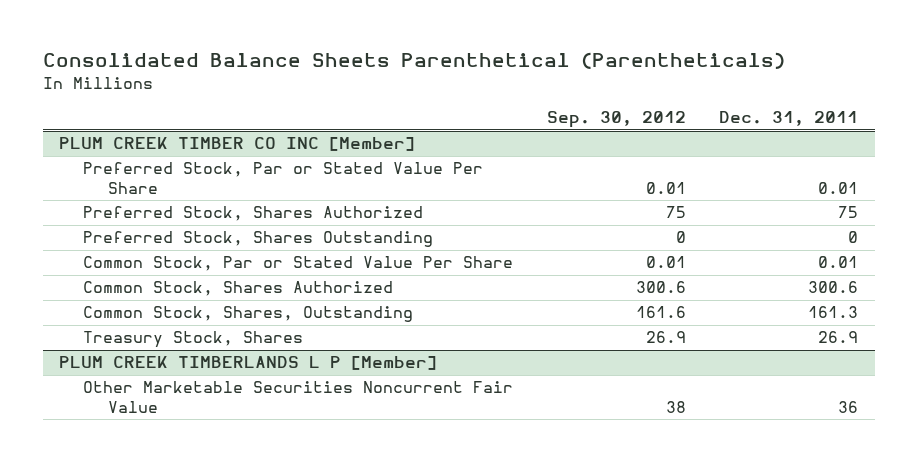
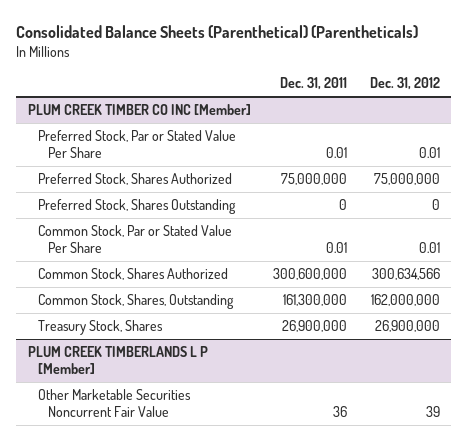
- Consolidated Balance Sheets Parenthetical (Parentheticals)
+ Consolidated Balance Sheets (Parenthetical) (Parentheticals)
- | Sep. 30, 2012 | Dec. 31, 2011
+ | Dec. 31, 2011 | Dec. 31, 2012
@ PLUM CREEK TIMBER CO INC [Member]
- Preferred Stock, Shares Authorized | 75 | 75
+ Preferred Stock, Shares Authorized | 75,000,000 | 75,000,000
- Common Stock, Shares Authorized | 300.6 | 300.6
- Common Stock, Shares, Outstanding | 161.6 | 161.3
- Treasury Stock, Shares | 26.9 | 26.9
+ Common Stock, Shares Authorized | 300,600,000 | 300,634,566
+ Common Stock, Shares, Outstanding | 161,300,000 | 162,000,000
+ Treasury Stock, Shares | 26,900,000 | 26,900,000

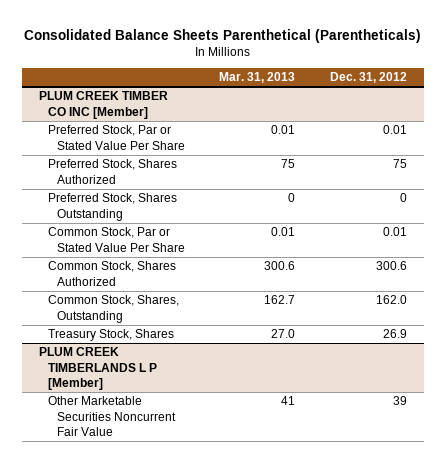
- Consolidated Balance Sheets (Parenthetical) (Parentheticals)
+ Consolidated Balance Sheets Parenthetical (Parentheticals)
- | Dec. 31, 2011 | Dec. 31, 2012
+ | Mar. 31, 2013 | Dec. 31, 2012
@ PLUM CREEK TIMBER CO INC [Member]
- Preferred Stock, Shares Authorized | 75,000,000 | 75,000,000
+ Preferred Stock, Shares Authorized | 75 | 75
- Common Stock, Shares Authorized | 300,600,000 | 300,634,566
- Common Stock, Shares, Outstanding | 161,300,000 | 162,000,000
- Treasury Stock, Shares | 26,900,000 | 26,900,000
+ Common Stock, Shares Authorized | 300.6 | 300.6
+ Common Stock, Shares, Outstanding | 162.7 | 162.0
+ Treasury Stock, Shares | 27.0 | 26.9

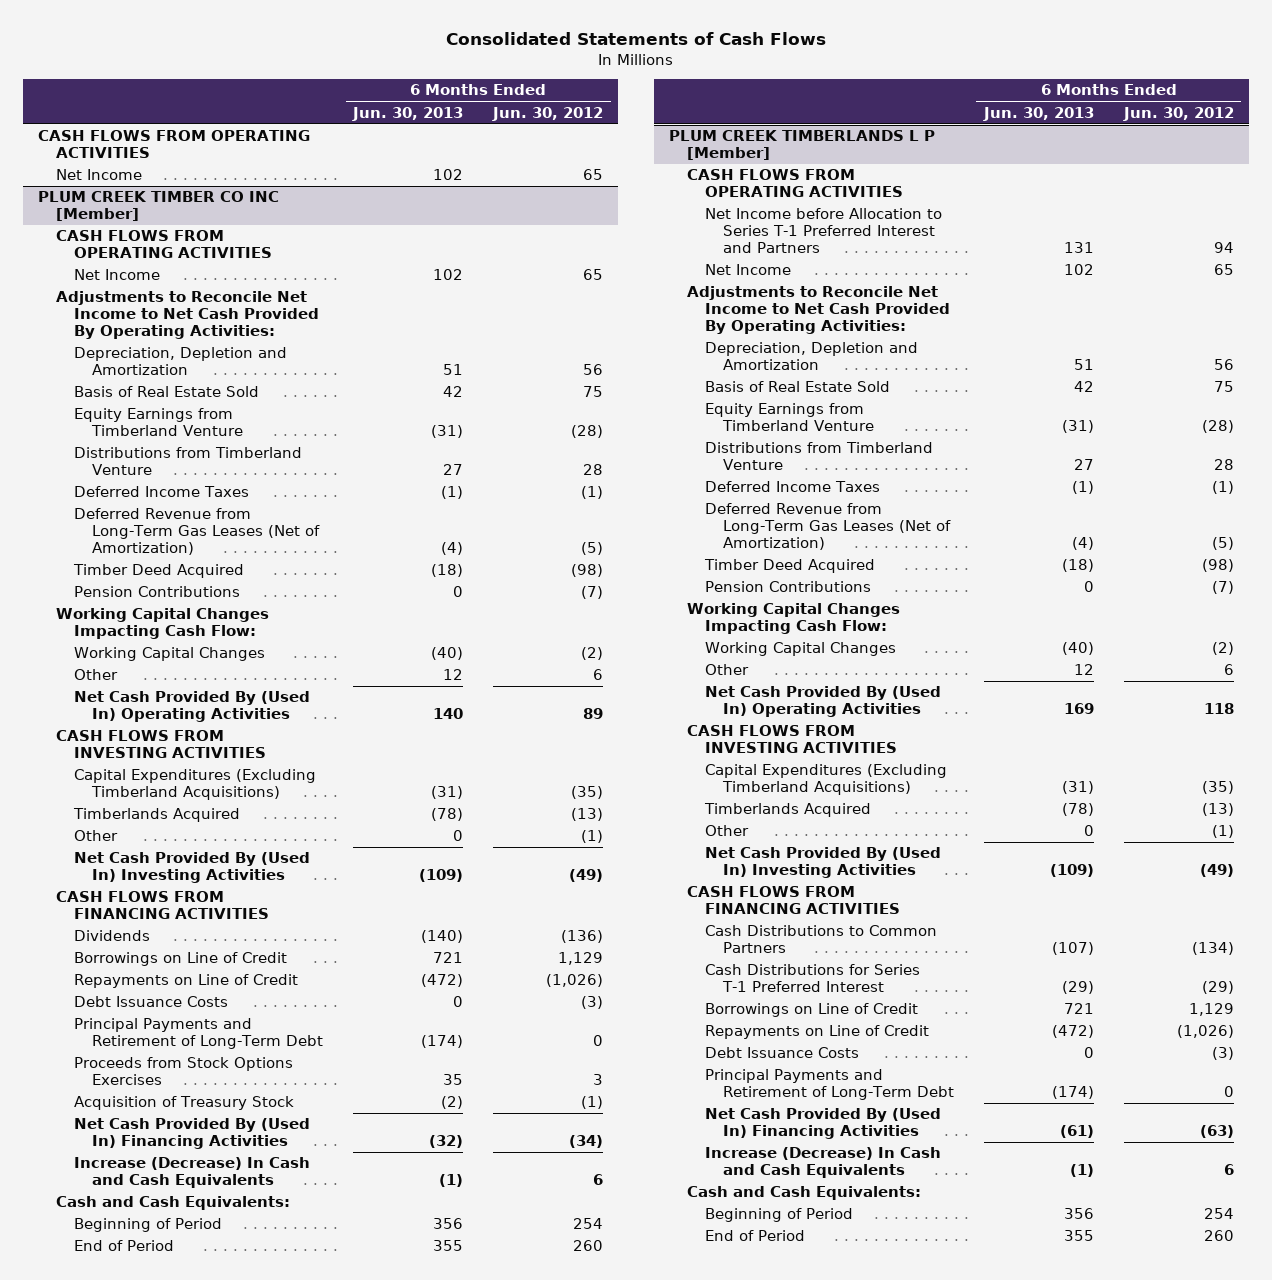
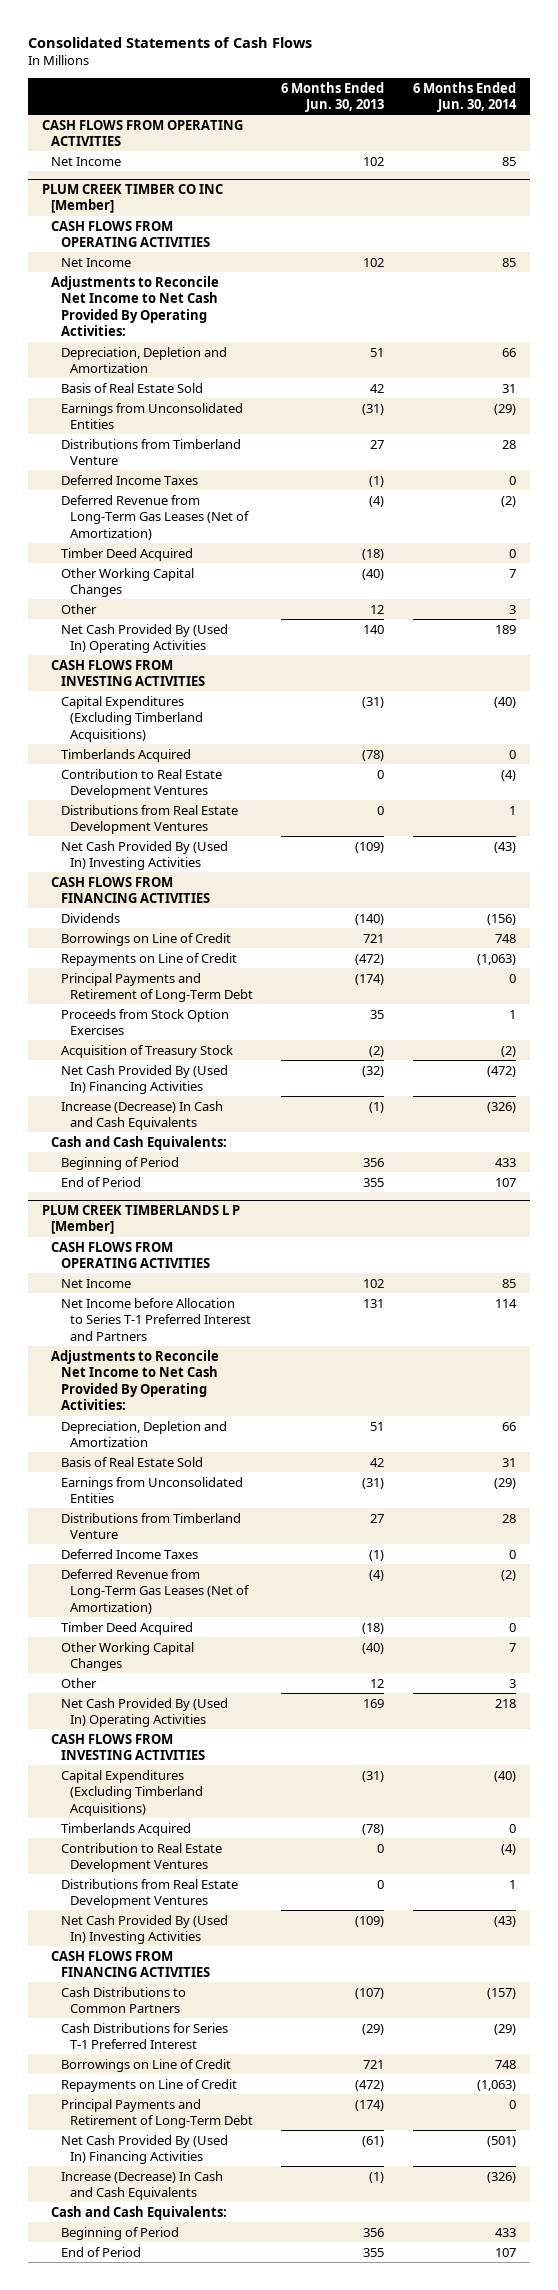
- | 6 Months Ended Jun. 30, 2013 | 6 Months Ended Jun. 30, 2012
+ | 6 Months Ended Jun. 30, 2013 | 6 Months Ended Jun. 30, 2014
@ PLUM CREEK TIMBER CO INC [Member]
- Equity Earnings from Timberland Venture | (31) | (28)
+ Earnings from Unconsolidated Entities | (31) | (29)
- Pension Contributions | 0 | (7)
- Working Capital Changes Impacting Cash Flow:
- Working Capital Changes | (40) | (2)
+ Other Working Capital Changes | (40) | 7
- Other | 0 | (1)
+ Contribution to Real Estate Development Ventures | 0 | (4)
+ Distributions from Real Estate Development Ventures | 0 | 1
- Debt Issuance Costs | 0 | (3)
- Proceeds from Stock Options Exercises | 35 | 3
+ Proceeds from Stock Option Exercises | 35 | 1
@ PLUM CREEK TIMBERLANDS L P [Member]
moved down: Net Income before Allocation to Series T-1 Preferred Interest and Partners | 131 | 114
- Equity Earnings from Timberland Venture | (31) | (28)
+ Earnings from Unconsolidated Entities | (31) | (29)
- Pension Contributions | 0 | (7)
- Working Capital Changes Impacting Cash Flow:
- Working Capital Changes | (40) | (2)
+ Other Working Capital Changes | (40) | 7
- Other | 0 | (1)
+ Contribution to Real Estate Development Ventures | 0 | (4)
+ Distributions from Real Estate Development Ventures | 0 | 1
- Debt Issuance Costs | 0 | (3)

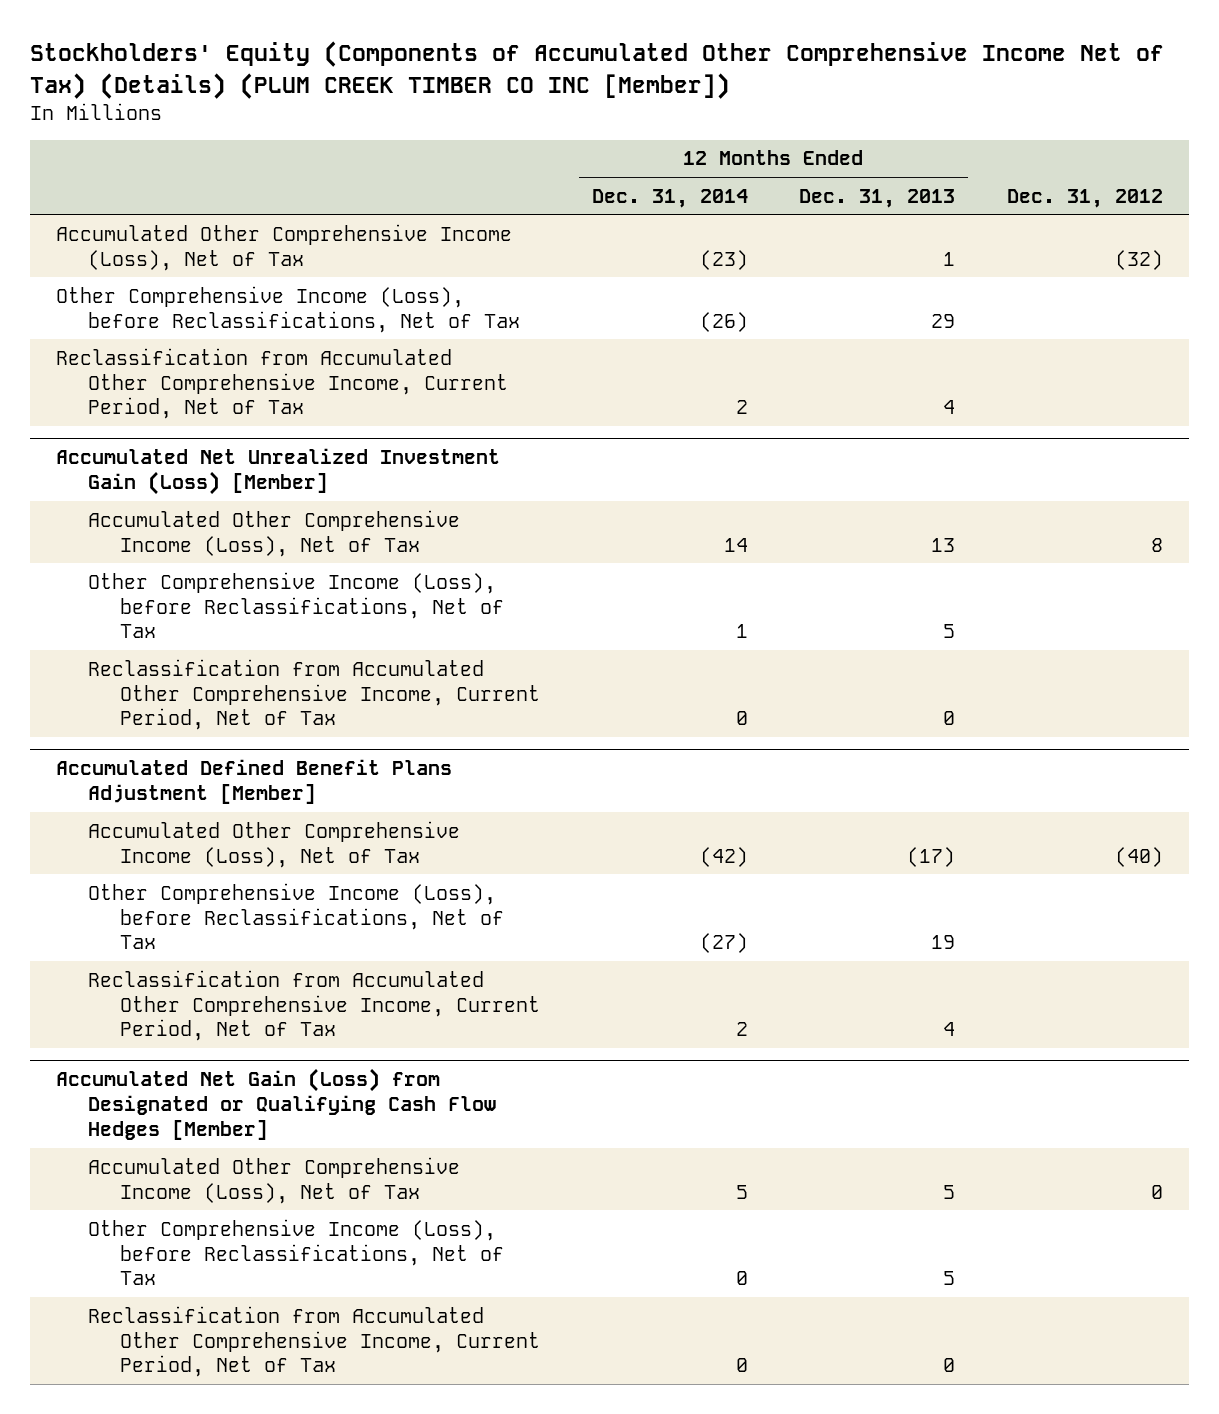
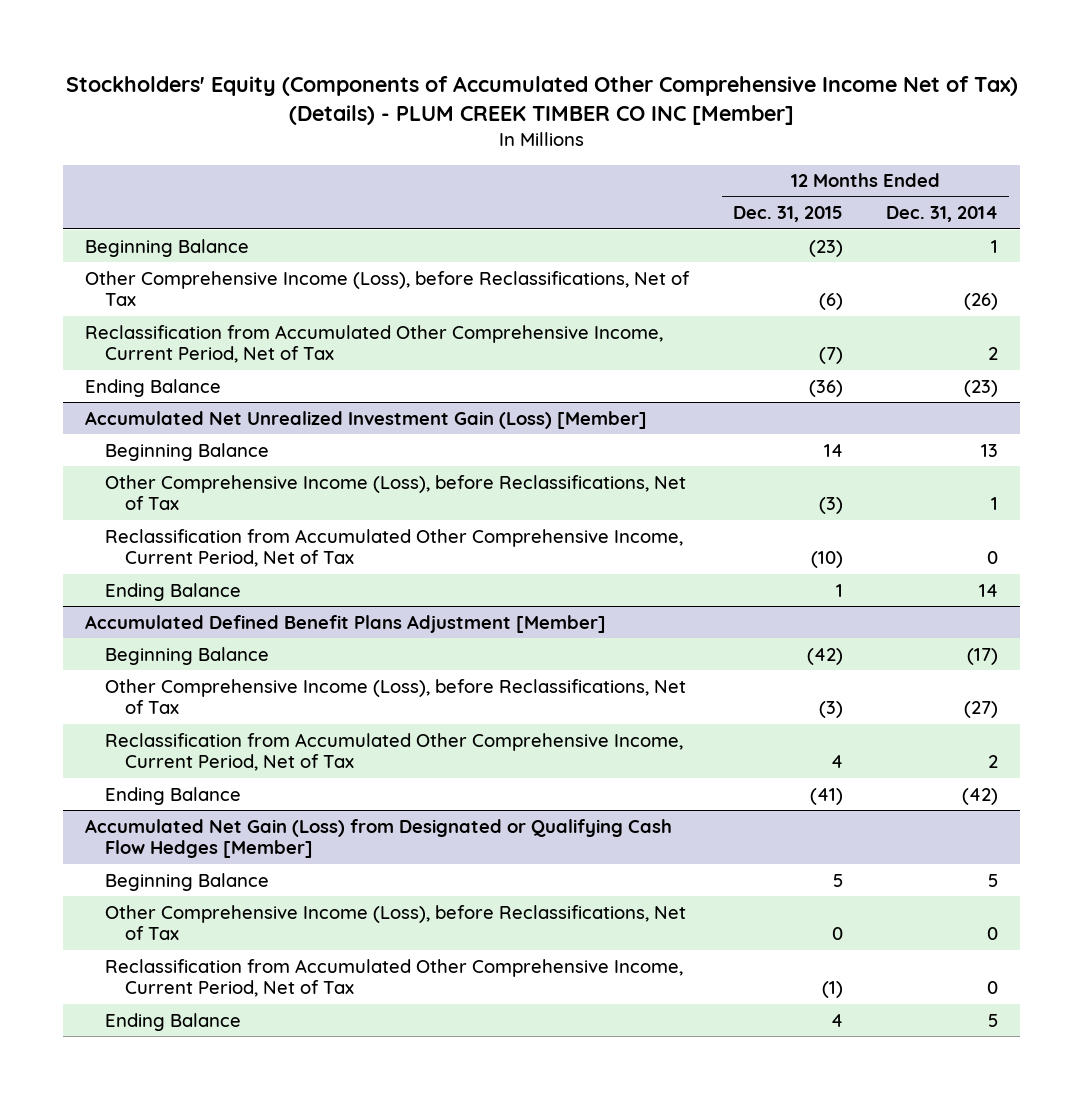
- Stockholders' Equity (Components of Accumulated Other Comprehensive Income Net of Tax) (Details) (PLUM CREEK TIMBER CO INC [Member])
+ Stockholders' Equity (Components of Accumulated Other Comprehensive Income Net of Tax) (Details) - PLUM CREEK TIMBER CO INC [Member]
- | 12 Months Ended Dec. 31, 2014 | 12 Months Ended Dec. 31, 2013 | Dec. 31, 2012
+ | 12 Months Ended Dec. 31, 2015 | 12 Months Ended Dec. 31, 2014
- Accumulated Other Comprehensive Income (Loss), Net of Tax | (23) | 1 | (32)
+ Beginning Balance | (23) | 1
+ Ending Balance | (36) | (23)
@ Accumulated Net Unrealized Investment Gain (Loss) [Member]
- Accumulated Other Comprehensive Income (Loss), Net of Tax | 14 | 13 | 8
+ Beginning Balance | 14 | 13
+ Ending Balance | 1 | 14
@ Accumulated Defined Benefit Plans Adjustment [Member]
- Accumulated Other Comprehensive Income (Loss), Net of Tax | (42) | (17) | (40)
+ Beginning Balance | (42) | (17)
+ Ending Balance | (41) | (42)
@ Accumulated Net Gain (Loss) from Designated or Qualifying Cash Flow Hedges [Member]
- Accumulated Other Comprehensive Income (Loss), Net of Tax | 5 | 5 | 0
+ Beginning Balance | 5 | 5
+ Ending Balance | 4 | 5

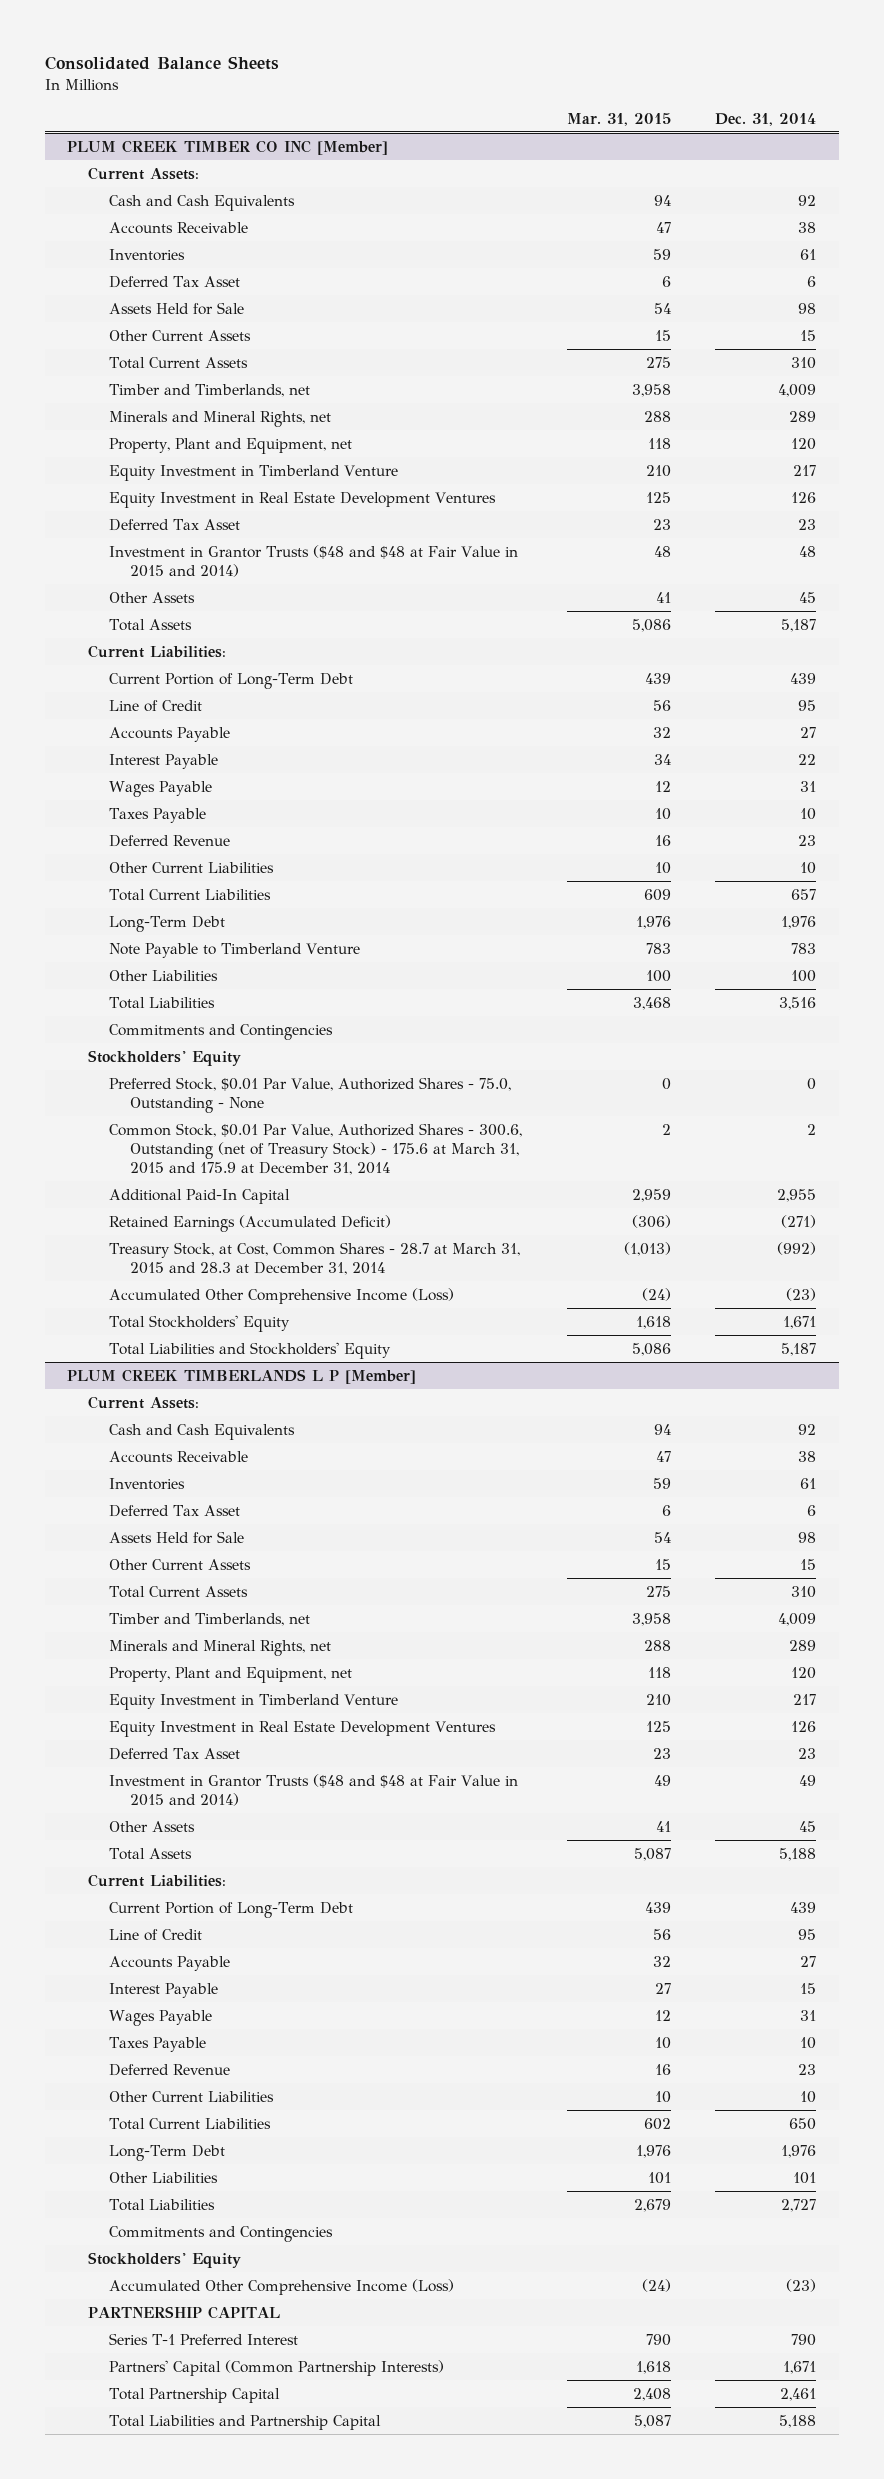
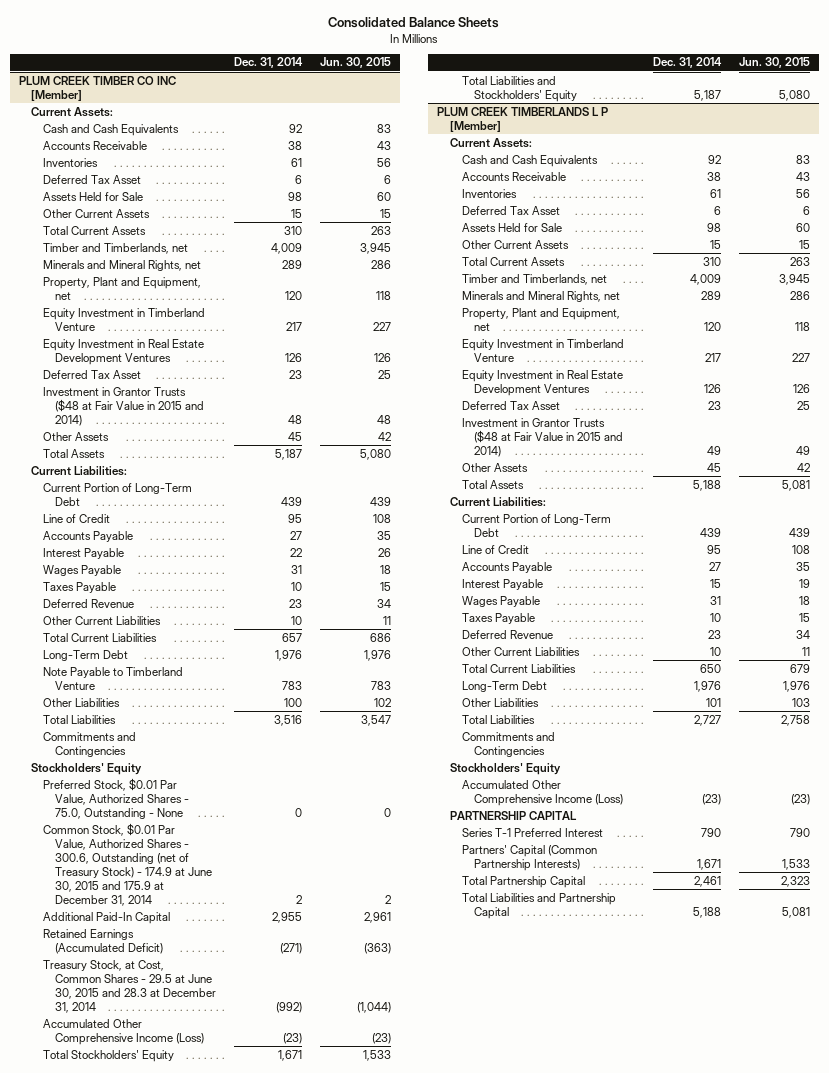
- | Mar. 31, 2015 | Dec. 31, 2014
+ | Dec. 31, 2014 | Jun. 30, 2015
@ PLUM CREEK TIMBER CO INC [Member]
- Investment in Grantor Trusts ($48 and $48 at Fair Value in 2015 and 2014) | 48 | 48
+ Investment in Grantor Trusts ($48 at Fair Value in 2015 and 2014) | 48 | 48
- Common Stock, $0.01 Par Value, Authorized Shares - 300.6, Outstanding (net of Treasury Stock) - 175.6 at March 31, 2015 and 175.9 at December 31, 2014 | 2 | 2
+ Common Stock, $0.01 Par Value, Authorized Shares - 300.6, Outstanding (net of Treasury Stock) - 174.9 at June 30, 2015 and 175.9 at December 31, 2014 | 2 | 2
- Treasury Stock, at Cost, Common Shares - 28.7 at March 31, 2015 and 28.3 at December 31, 2014 | (1,013) | (992)
+ Treasury Stock, at Cost, Common Shares - 29.5 at June 30, 2015 and 28.3 at December 31, 2014 | (992) | (1,044)
@ PLUM CREEK TIMBERLANDS L P [Member]
- Investment in Grantor Trusts ($48 and $48 at Fair Value in 2015 and 2014) | 49 | 49
+ Investment in Grantor Trusts ($48 at Fair Value in 2015 and 2014) | 49 | 49

